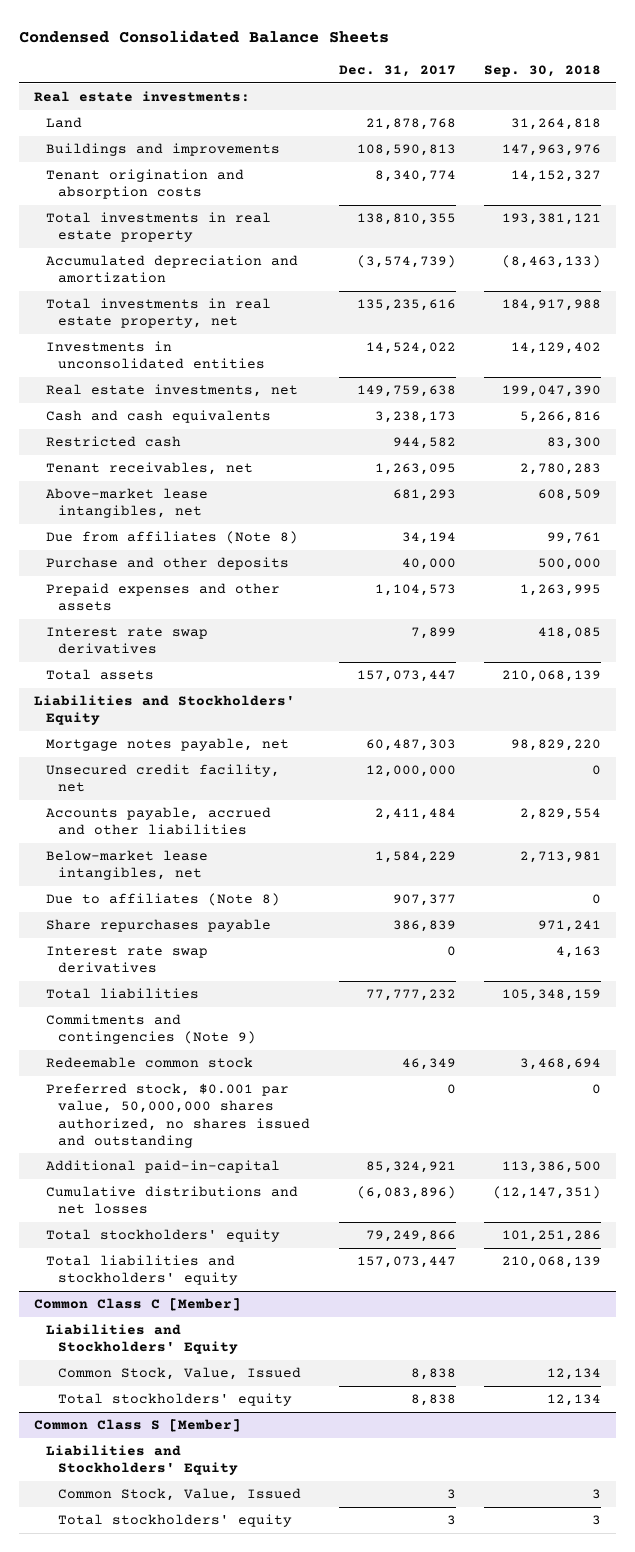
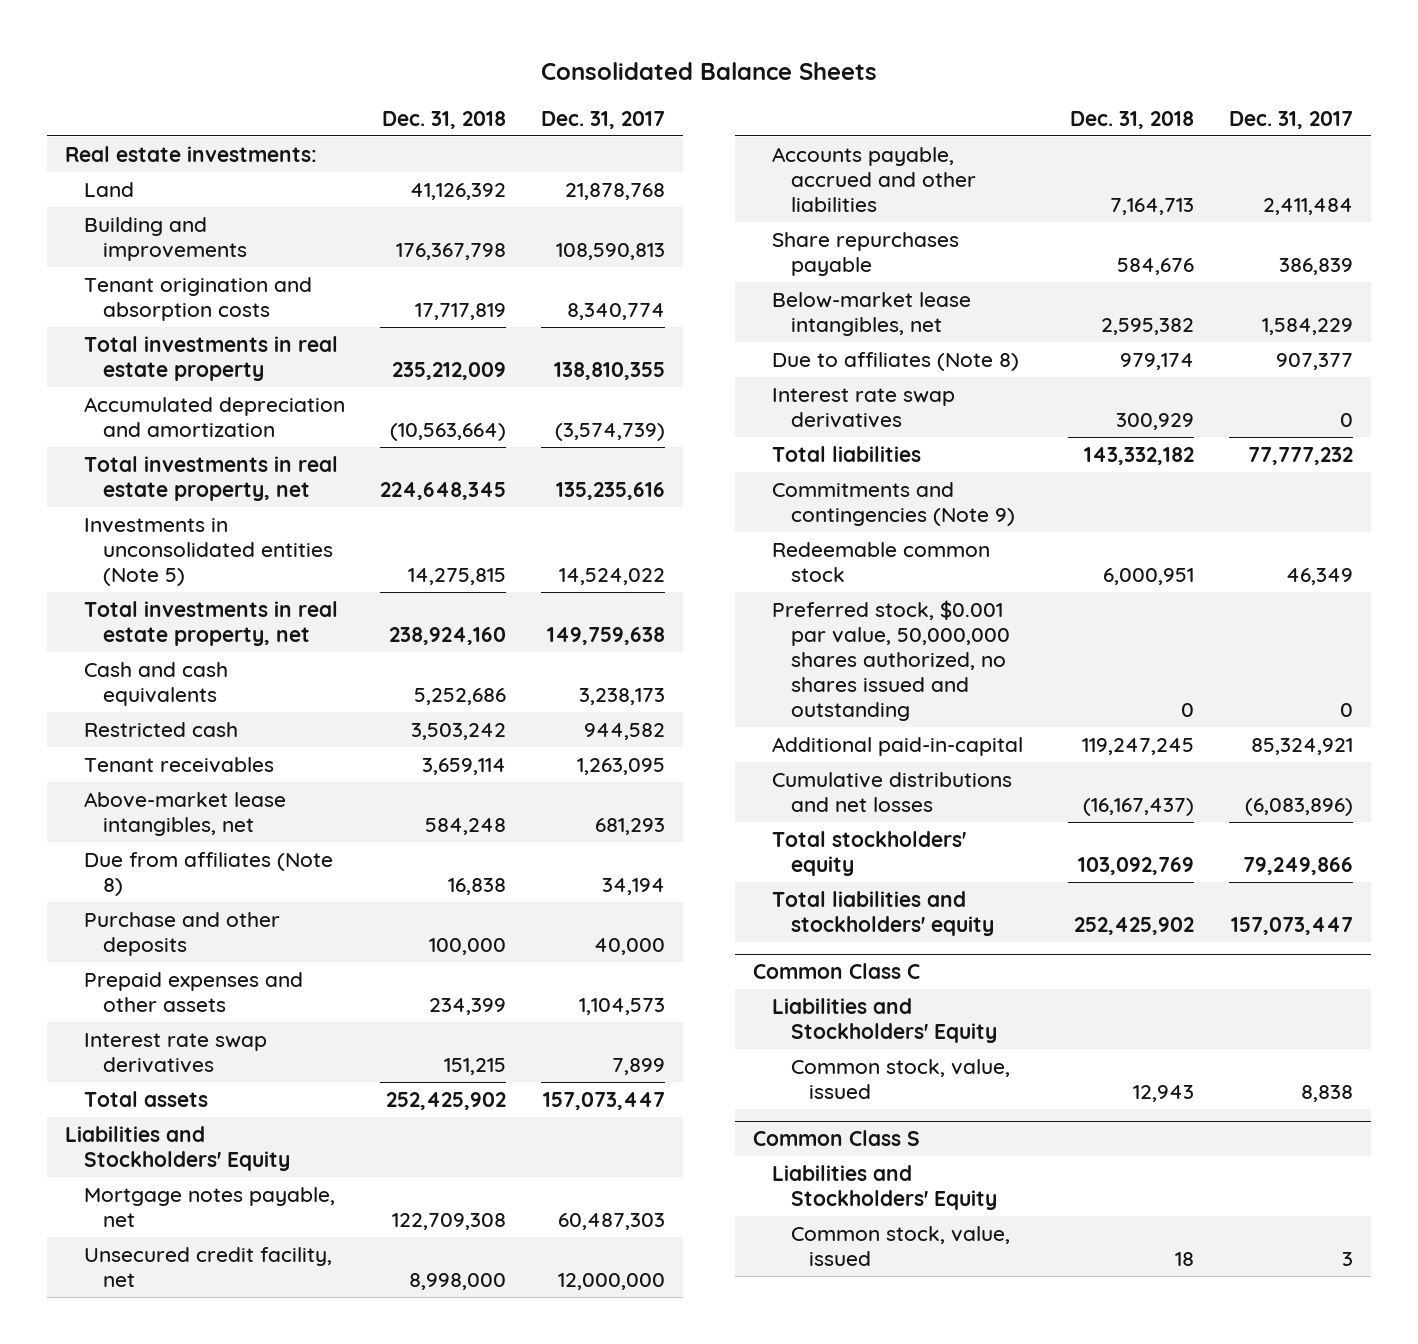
- Condensed Consolidated Balance Sheets
+ Consolidated Balance Sheets
- | Dec. 31, 2017 | Sep. 30, 2018
+ | Dec. 31, 2018 | Dec. 31, 2017
- Buildings and improvements | 108,590,813 | 147,963,976
+ Building and improvements | 176,367,798 | 108,590,813
- Investments in unconsolidated entities | 14,524,022 | 14,129,402
- Real estate investments, net | 149,759,638 | 199,047,390
+ Investments in unconsolidated entities (Note 5) | 14,275,815 | 14,524,022
+ Total investments in real estate property, net | 238,924,160 | 149,759,638
- Tenant receivables, net | 1,263,095 | 2,780,283
+ Tenant receivables | 3,659,114 | 1,263,095
moved up: Share repurchases payable | 584,676 | 386,839
- Common Class C [Member]
+ Common Class C
- Common Stock, Value, Issued | 8,838 | 12,134
- Total stockholders' equity | 8,838 | 12,134
- Common Class S [Member]
+ Common stock, value, issued | 12,943 | 8,838
+ Common Class S
- Common Stock, Value, Issued | 3 | 3
- Total stockholders' equity | 3 | 3
+ Common stock, value, issued | 18 | 3

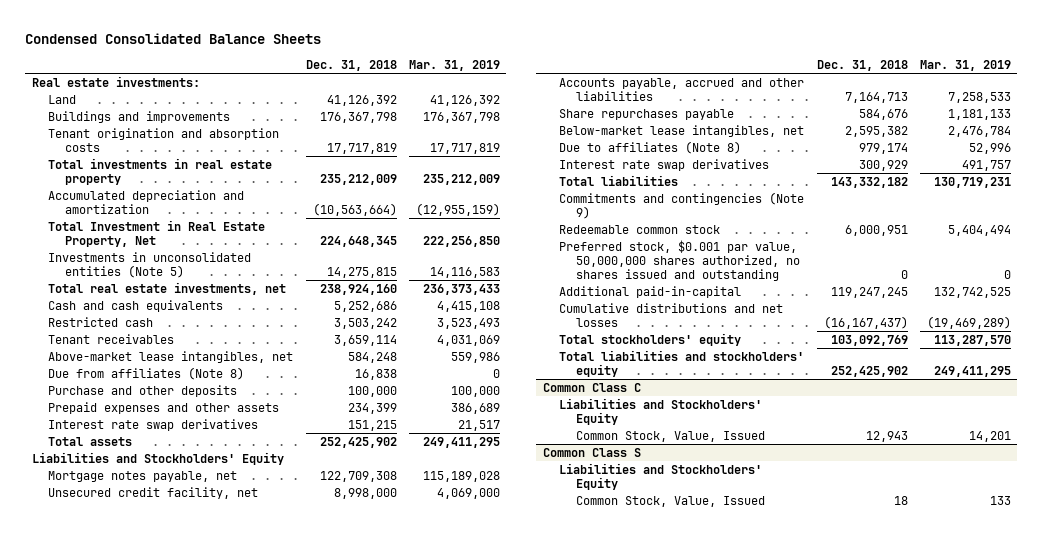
- Consolidated Balance Sheets
+ Condensed Consolidated Balance Sheets
- | Dec. 31, 2018 | Dec. 31, 2017
+ | Dec. 31, 2018 | Mar. 31, 2019
- Building and improvements | 176,367,798 | 108,590,813
+ Buildings and improvements | 176,367,798 | 176,367,798
- Total investments in real estate property, net | 224,648,345 | 135,235,616
+ Total Investment in Real Estate Property, Net | 224,648,345 | 222,256,850
- Total investments in real estate property, net | 238,924,160 | 149,759,638
+ Total real estate investments, net | 238,924,160 | 236,373,433
@ Common Class C
- Common stock, value, issued | 12,943 | 8,838
+ Common Stock, Value, Issued | 12,943 | 14,201
@ Common Class S
- Common stock, value, issued | 18 | 3
+ Common Stock, Value, Issued | 18 | 133

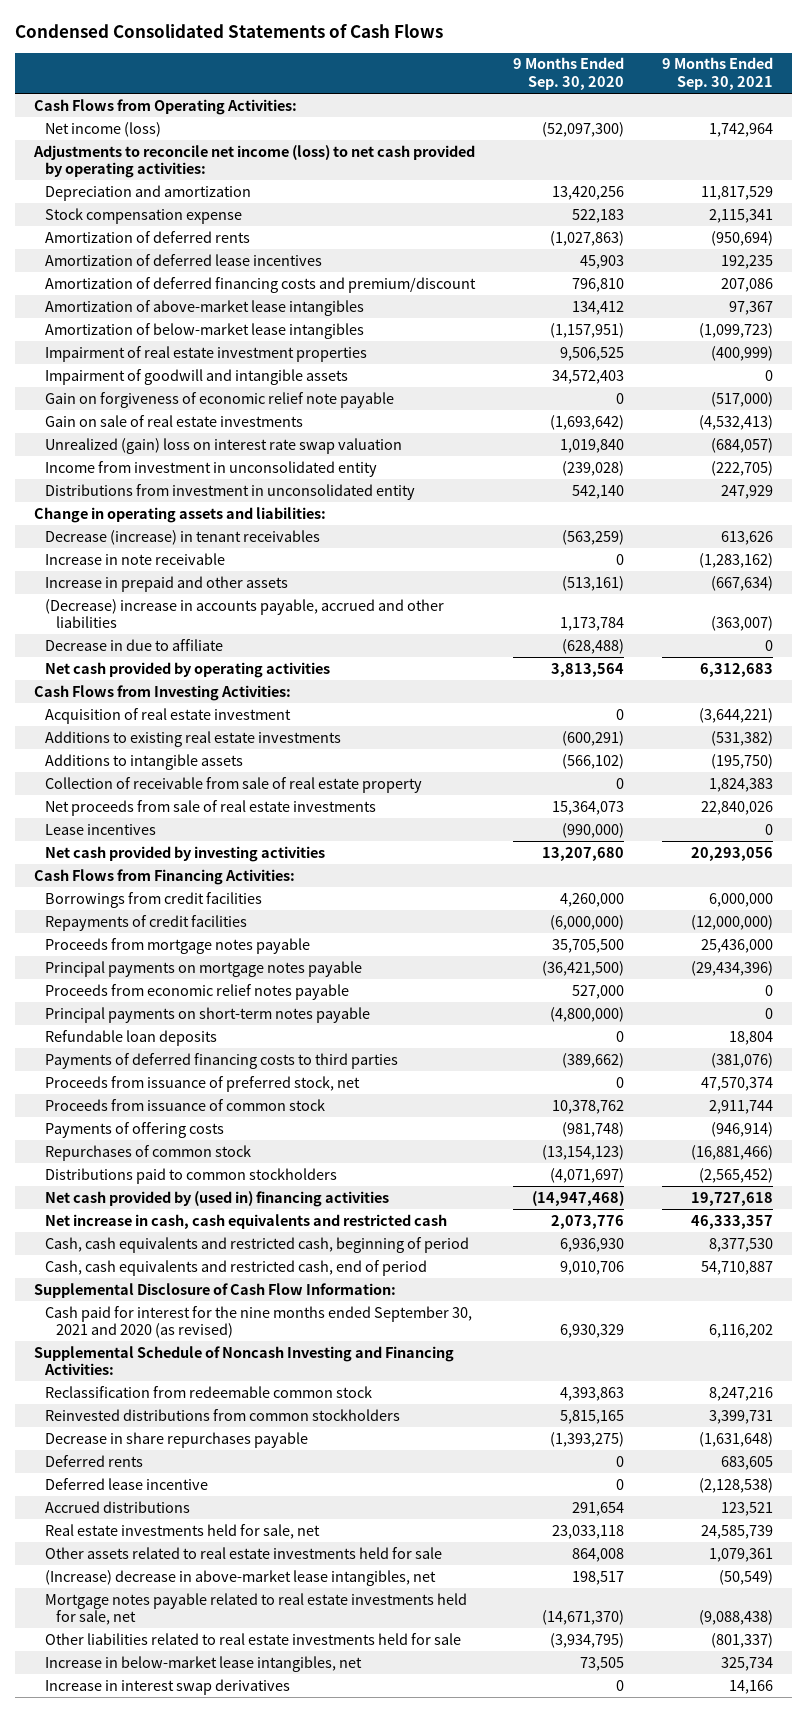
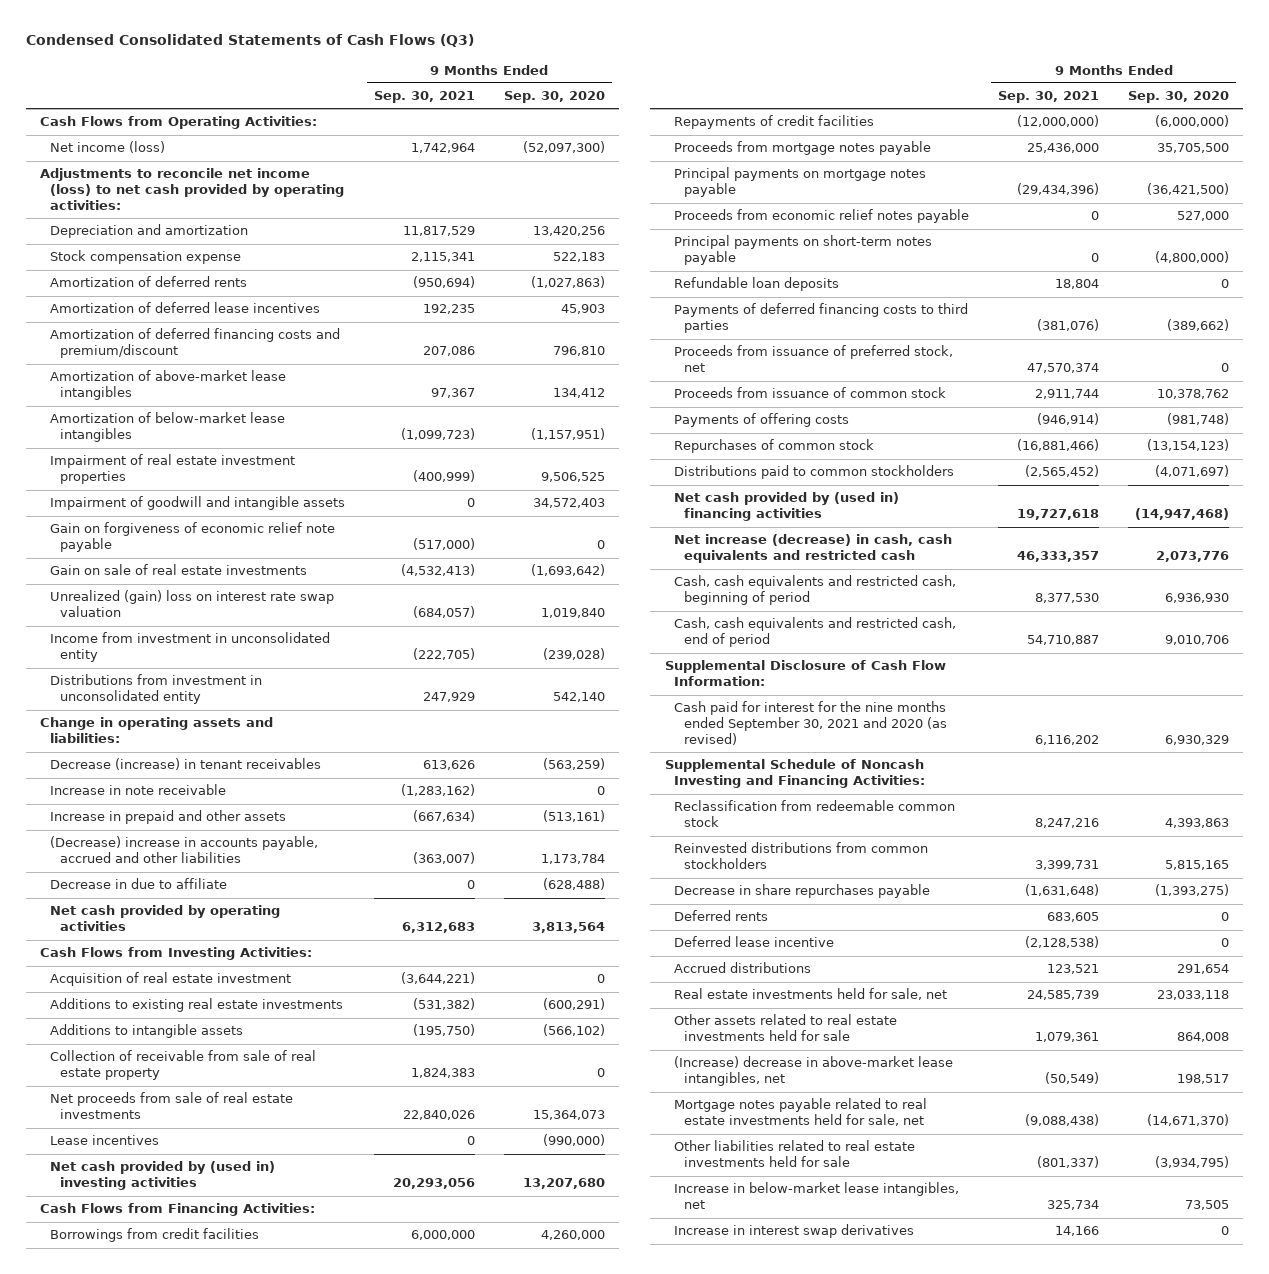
- Condensed Consolidated Statements of Cash Flows
+ Condensed Consolidated Statements of Cash Flows (Q3)
- | 9 Months Ended Sep. 30, 2020 | 9 Months Ended Sep. 30, 2021
+ | 9 Months Ended Sep. 30, 2021 | 9 Months Ended Sep. 30, 2020
- Net cash provided by investing activities | 13,207,680 | 20,293,056
+ Net cash provided by (used in) investing activities | 20,293,056 | 13,207,680
- Net increase in cash, cash equivalents and restricted cash | 2,073,776 | 46,333,357
+ Net increase (decrease) in cash, cash equivalents and restricted cash | 46,333,357 | 2,073,776

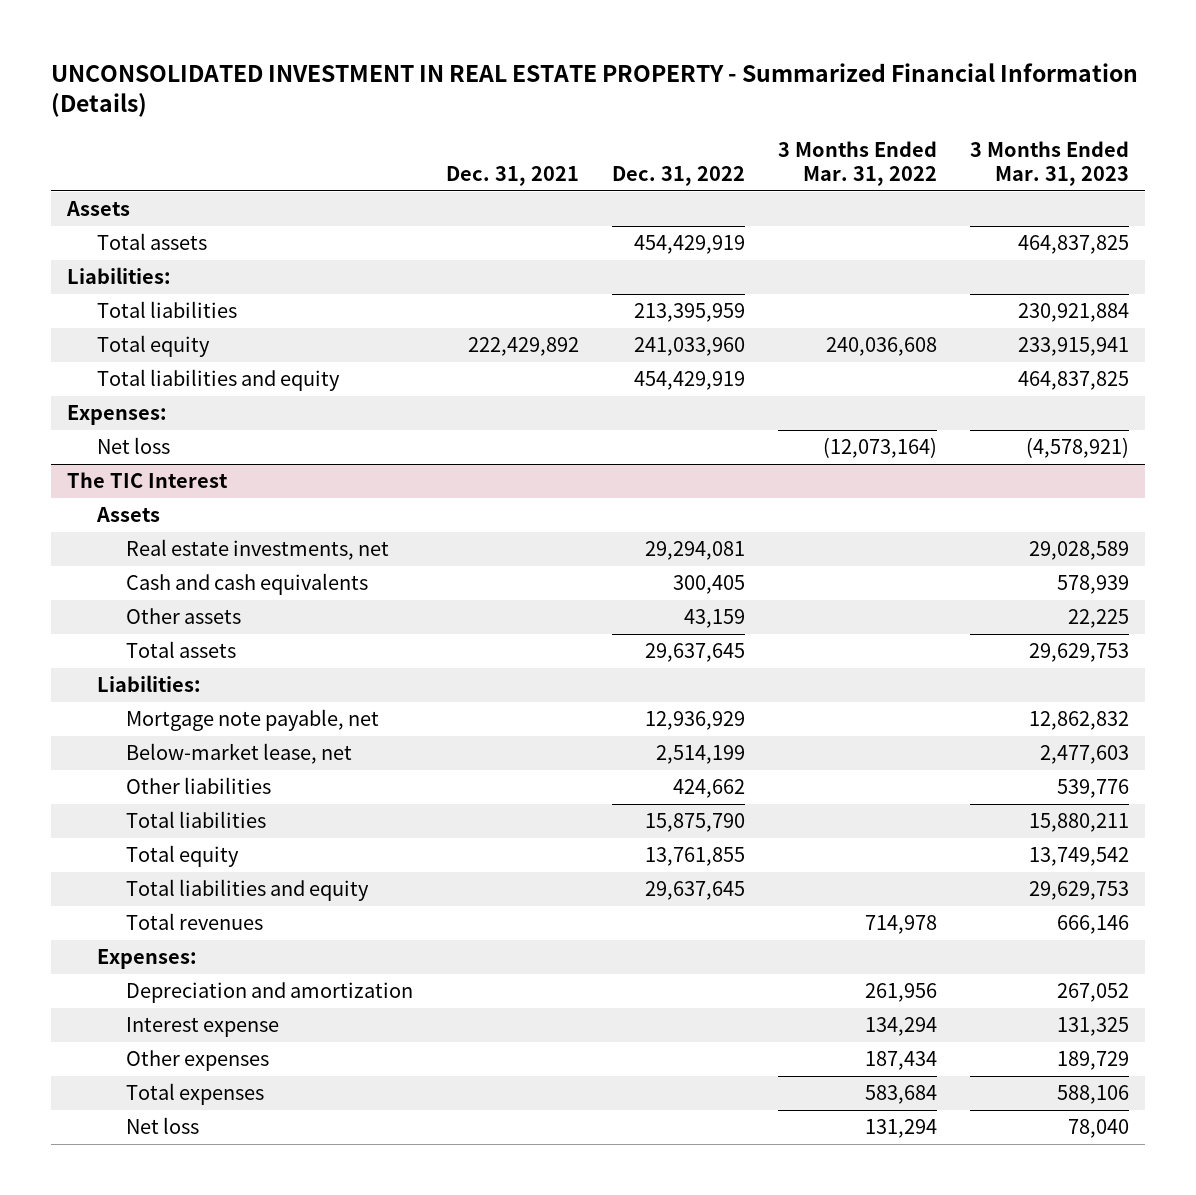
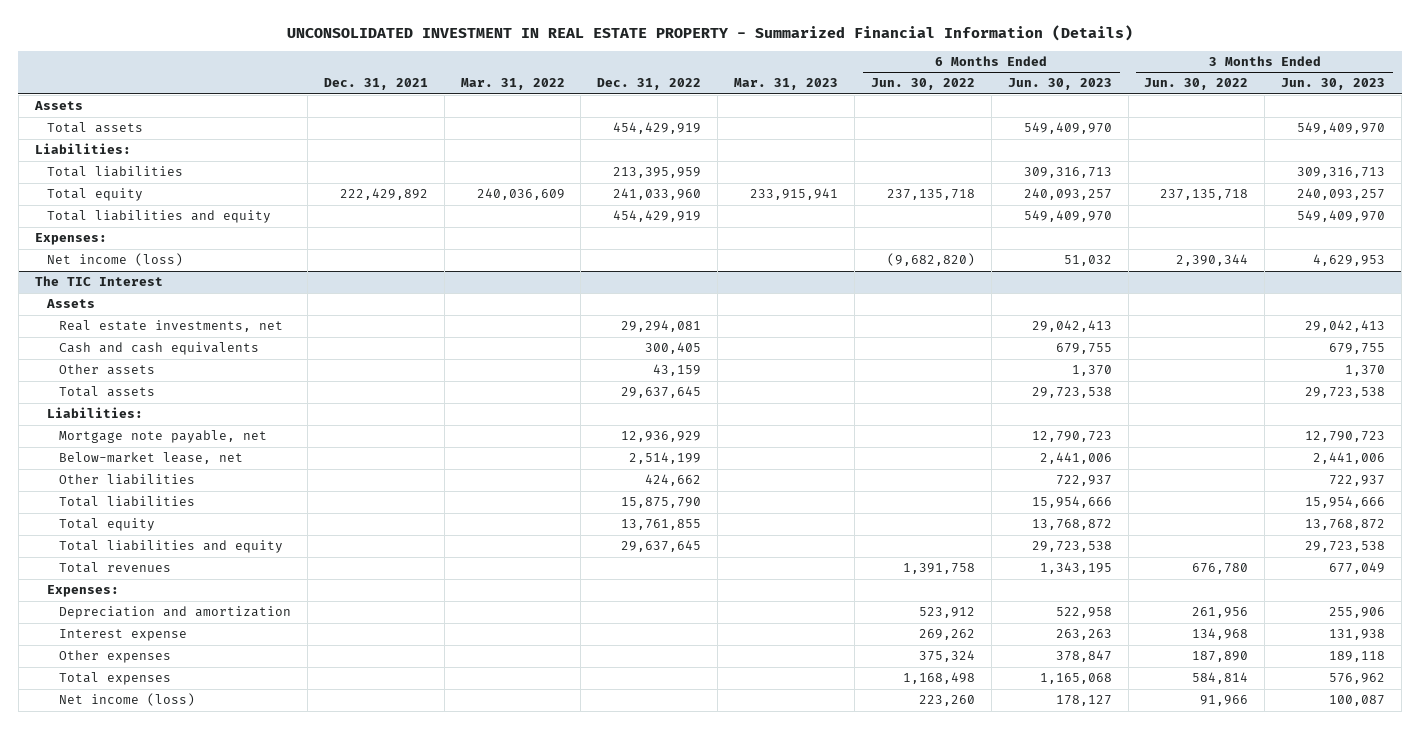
- | Dec. 31, 2021 | Dec. 31, 2022 | 3 Months Ended Mar. 31, 2022 | 3 Months Ended Mar. 31, 2023
+ | Dec. 31, 2021 | Mar. 31, 2022 | Dec. 31, 2022 | Mar. 31, 2023 | 6 Months Ended Jun. 30, 2022 | 6 Months Ended Jun. 30, 2023 | 3 Months Ended Jun. 30, 2022 | 3 Months Ended Jun. 30, 2023
- Net loss | | | (12,073,164) | (4,578,921)
+ Net income (loss) | | | | | (9,682,820) | 51,032 | 2,390,344 | 4,629,953
@ The TIC Interest
- Net loss | | | 131,294 | 78,040
+ Net income (loss) | | | | | 223,260 | 178,127 | 91,966 | 100,087

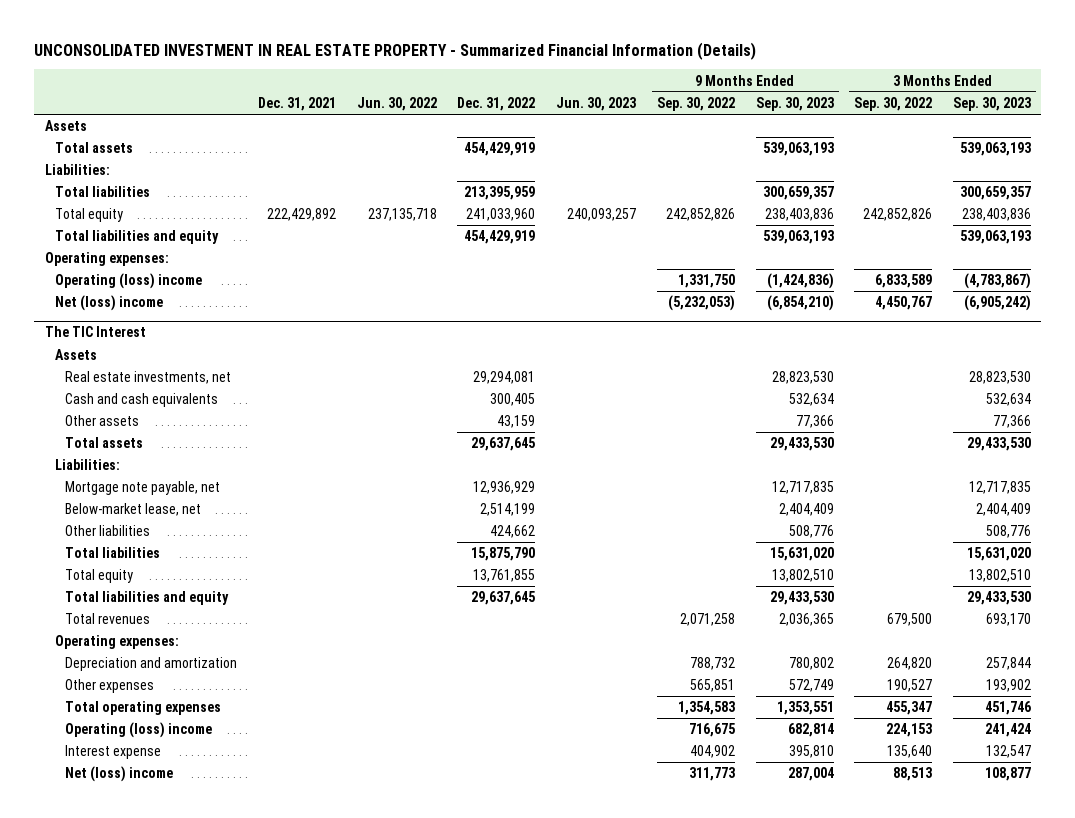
- | Dec. 31, 2021 | Mar. 31, 2022 | Dec. 31, 2022 | Mar. 31, 2023 | 6 Months Ended Jun. 30, 2022 | 6 Months Ended Jun. 30, 2023 | 3 Months Ended Jun. 30, 2022 | 3 Months Ended Jun. 30, 2023
+ | Dec. 31, 2021 | Jun. 30, 2022 | Dec. 31, 2022 | Jun. 30, 2023 | 9 Months Ended Sep. 30, 2022 | 9 Months Ended Sep. 30, 2023 | 3 Months Ended Sep. 30, 2022 | 3 Months Ended Sep. 30, 2023
- Expenses:
- Net income (loss) | | | | | (9,682,820) | 51,032 | 2,390,344 | 4,629,953
+ Operating expenses:
+ Operating (loss) income | | | | | 1,331,750 | (1,424,836) | 6,833,589 | (4,783,867)
+ Net (loss) income | | | | | (5,232,053) | (6,854,210) | 4,450,767 | (6,905,242)
@ The TIC Interest
- Expenses:
+ Operating expenses:
- Total expenses | | | | | 1,168,498 | 1,165,068 | 584,814 | 576,962
- Net income (loss) | | | | | 223,260 | 178,127 | 91,966 | 100,087
+ Total operating expenses | | | | | 1,354,583 | 1,353,551 | 455,347 | 451,746
+ Operating (loss) income | | | | | 716,675 | 682,814 | 224,153 | 241,424
moved down: Interest expense | | | | | 404,902 | 395,810 | 135,640 | 132,547
+ Net (loss) income | | | | | 311,773 | 287,004 | 88,513 | 108,877

